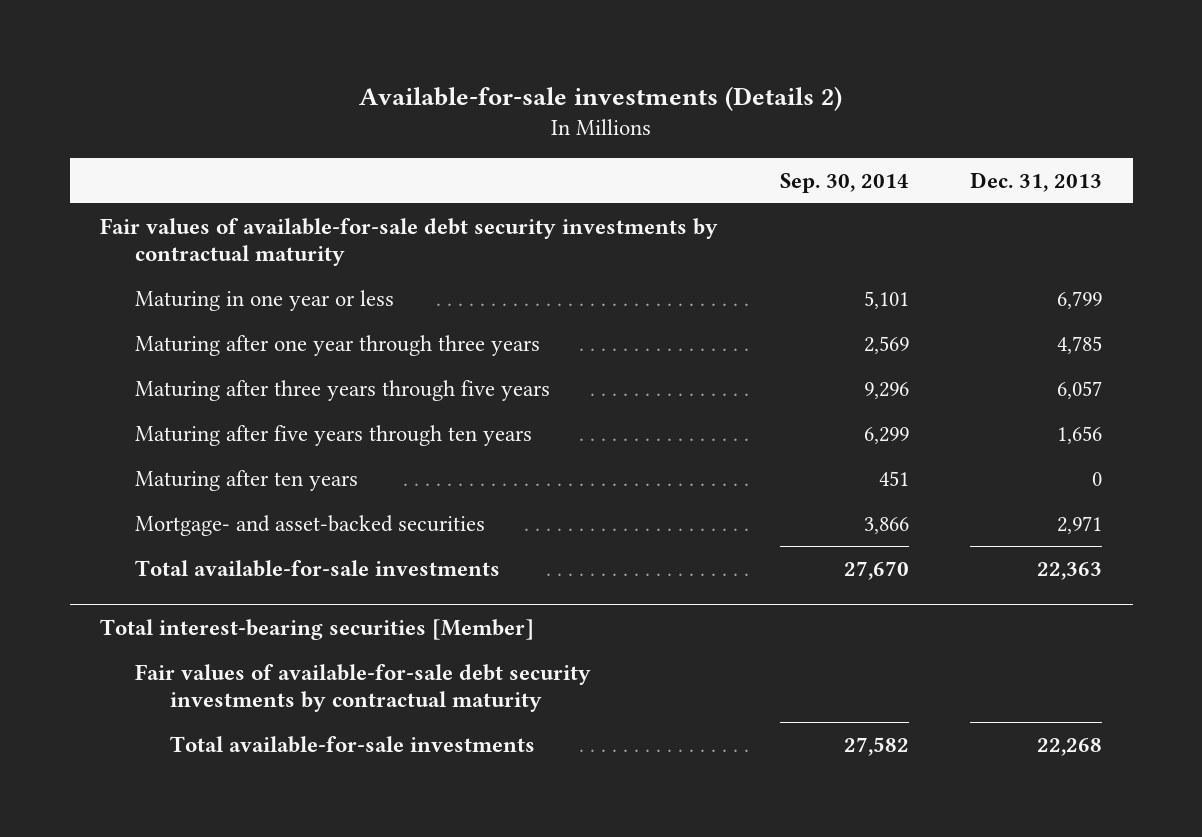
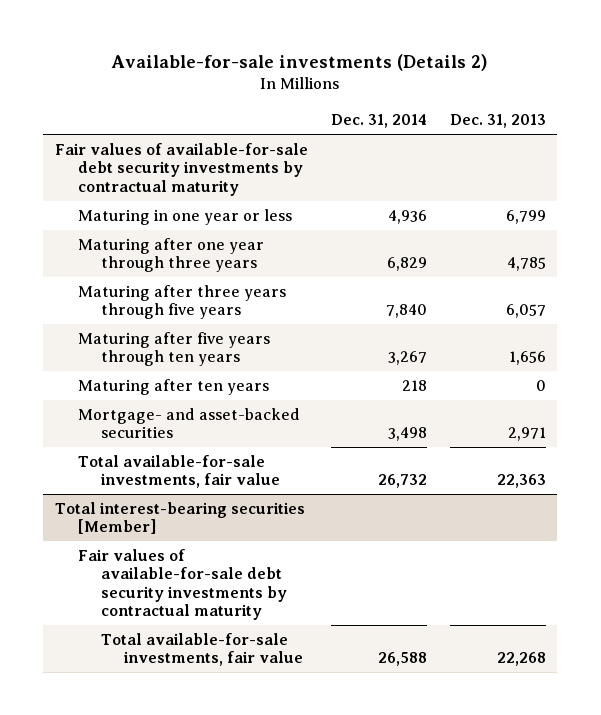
- | Sep. 30, 2014 | Dec. 31, 2013
+ | Dec. 31, 2014 | Dec. 31, 2013
- Total available-for-sale investments | 27,670 | 22,363
+ Total available-for-sale investments, fair value | 26,732 | 22,363
@ Total interest-bearing securities [Member]
- Total available-for-sale investments | 27,582 | 22,268
+ Total available-for-sale investments, fair value | 26,588 | 22,268

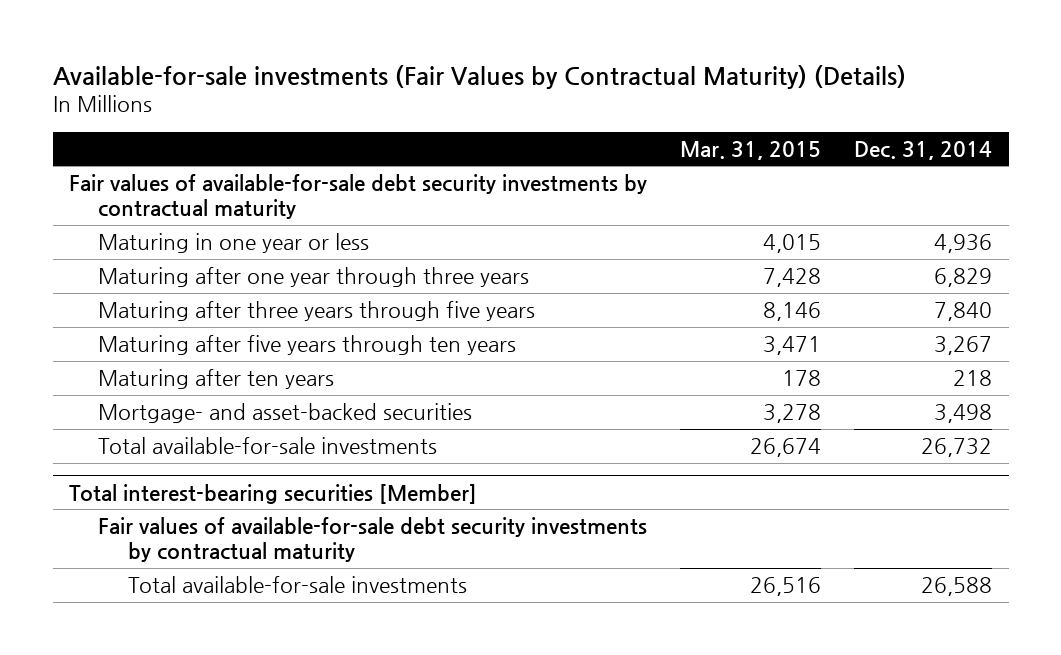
- Available-for-sale investments (Details 2)
+ Available-for-sale investments (Fair Values by Contractual Maturity) (Details)
- | Dec. 31, 2014 | Dec. 31, 2013
+ | Mar. 31, 2015 | Dec. 31, 2014
- Total available-for-sale investments, fair value | 26,732 | 22,363
+ Total available-for-sale investments | 26,674 | 26,732
@ Total interest-bearing securities [Member]
- Total available-for-sale investments, fair value | 26,588 | 22,268
+ Total available-for-sale investments | 26,516 | 26,588

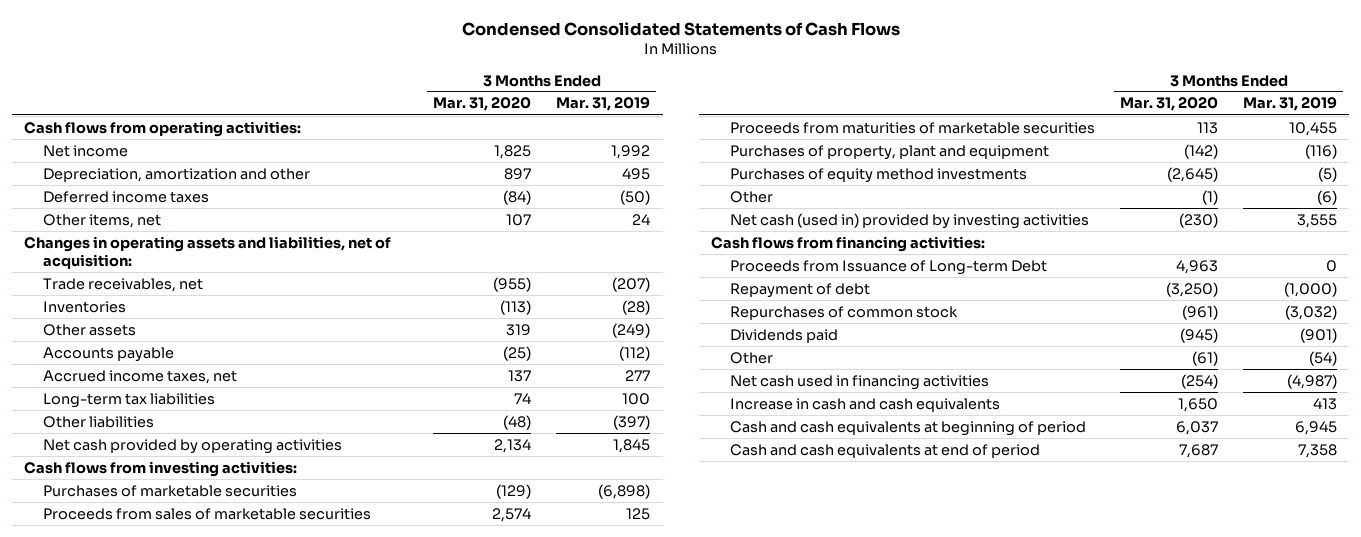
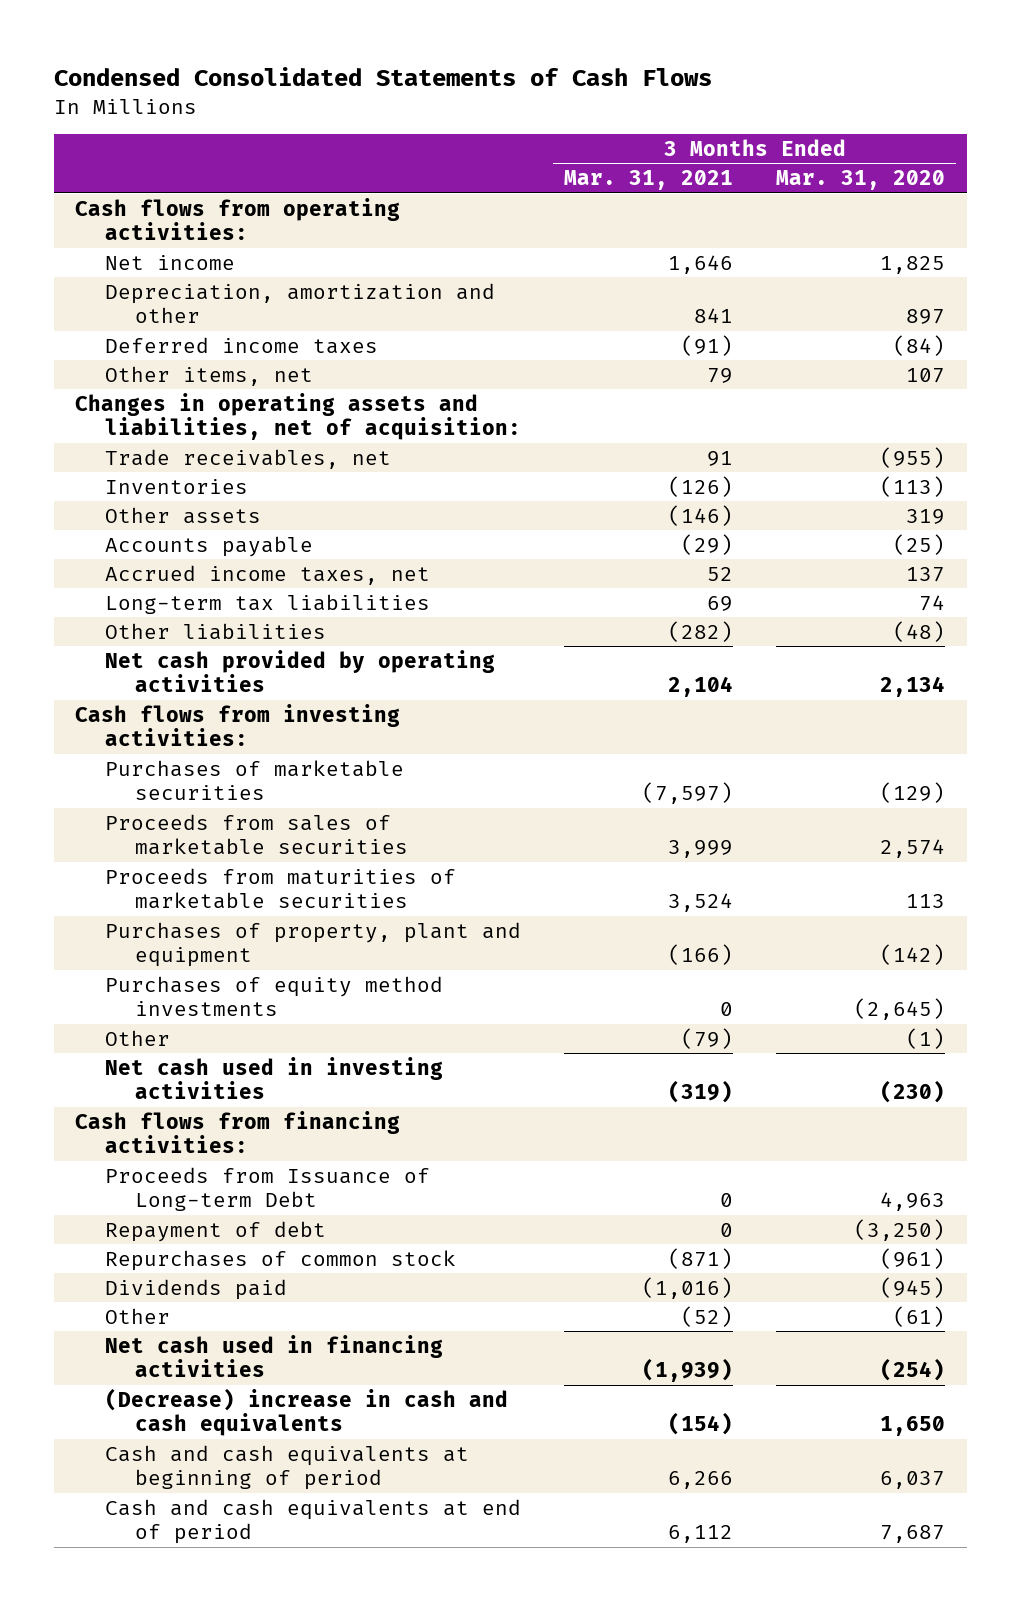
- | 3 Months Ended Mar. 31, 2020 | 3 Months Ended Mar. 31, 2019
+ | 3 Months Ended Mar. 31, 2021 | 3 Months Ended Mar. 31, 2020
- Net cash (used in) provided by investing activities | (230) | 3,555
+ Net cash used in investing activities | (319) | (230)
- Increase in cash and cash equivalents | 1,650 | 413
+ (Decrease) increase in cash and cash equivalents | (154) | 1,650

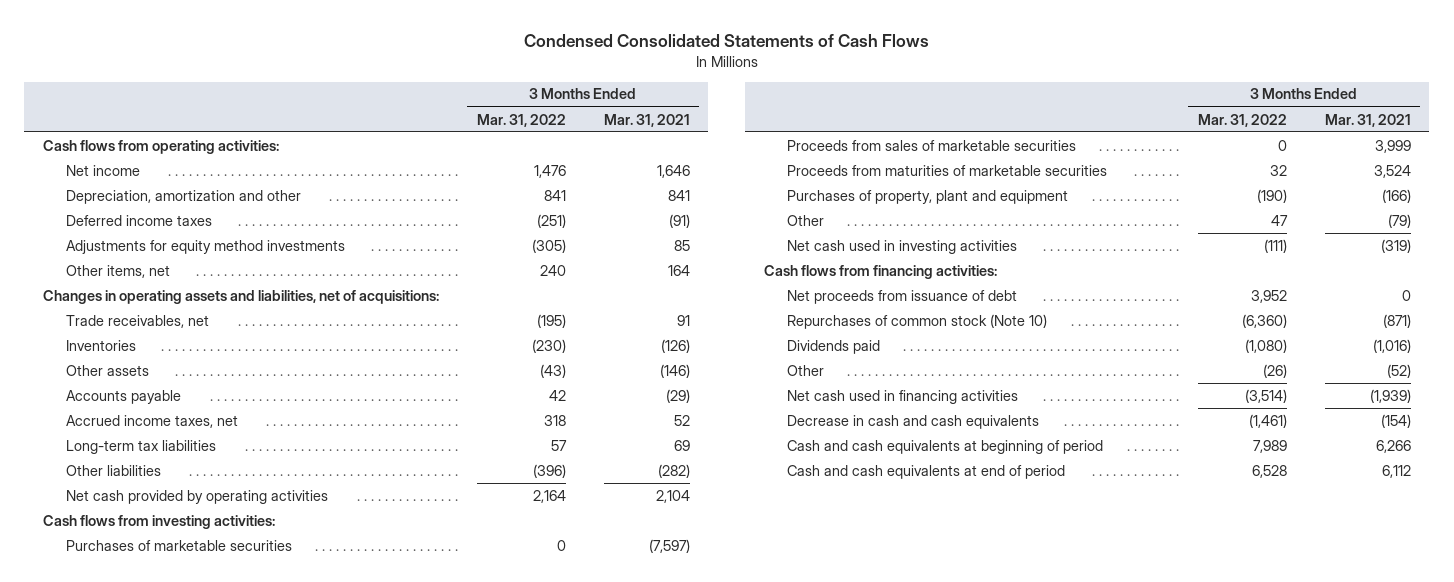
- | 3 Months Ended Mar. 31, 2021 | 3 Months Ended Mar. 31, 2020
+ | 3 Months Ended Mar. 31, 2022 | 3 Months Ended Mar. 31, 2021
- Other items, net | 79 | 107
- Changes in operating assets and liabilities, net of acquisition:
+ Adjustments for equity method investments | (305) | 85
+ Other items, net | 240 | 164
+ Changes in operating assets and liabilities, net of acquisitions:
- Purchases of equity method investments | 0 | (2,645)
- Proceeds from Issuance of Long-term Debt | 0 | 4,963
- Repayment of debt | 0 | (3,250)
- Repurchases of common stock | (871) | (961)
+ Net proceeds from issuance of debt | 3,952 | 0
+ Repurchases of common stock (Note 10) | (6,360) | (871)
- (Decrease) increase in cash and cash equivalents | (154) | 1,650
+ Decrease in cash and cash equivalents | (1,461) | (154)

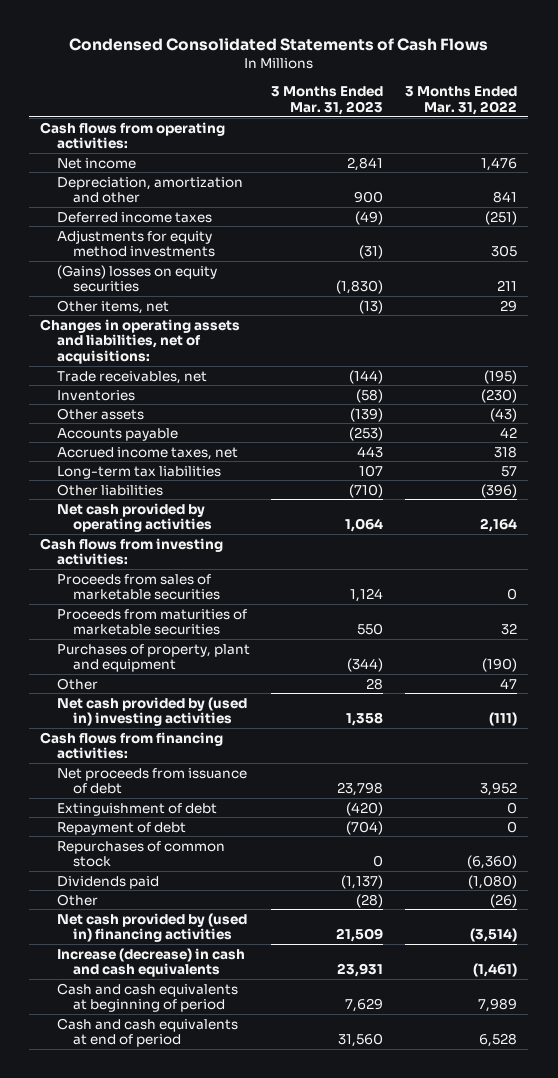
- | 3 Months Ended Mar. 31, 2022 | 3 Months Ended Mar. 31, 2021
+ | 3 Months Ended Mar. 31, 2023 | 3 Months Ended Mar. 31, 2022
- Adjustments for equity method investments | (305) | 85
- Other items, net | 240 | 164
+ Adjustments for equity method investments | (31) | 305
+ (Gains) losses on equity securities | (1,830) | 211
+ Other items, net | (13) | 29
- Purchases of marketable securities | 0 | (7,597)
- Net cash used in investing activities | (111) | (319)
+ Net cash provided by (used in) investing activities | 1,358 | (111)
- Repurchases of common stock (Note 10) | (6,360) | (871)
+ Extinguishment of debt | (420) | 0
+ Repayment of debt | (704) | 0
+ Repurchases of common stock | 0 | (6,360)
- Net cash used in financing activities | (3,514) | (1,939)
- Decrease in cash and cash equivalents | (1,461) | (154)
+ Net cash provided by (used in) financing activities | 21,509 | (3,514)
+ Increase (decrease) in cash and cash equivalents | 23,931 | (1,461)

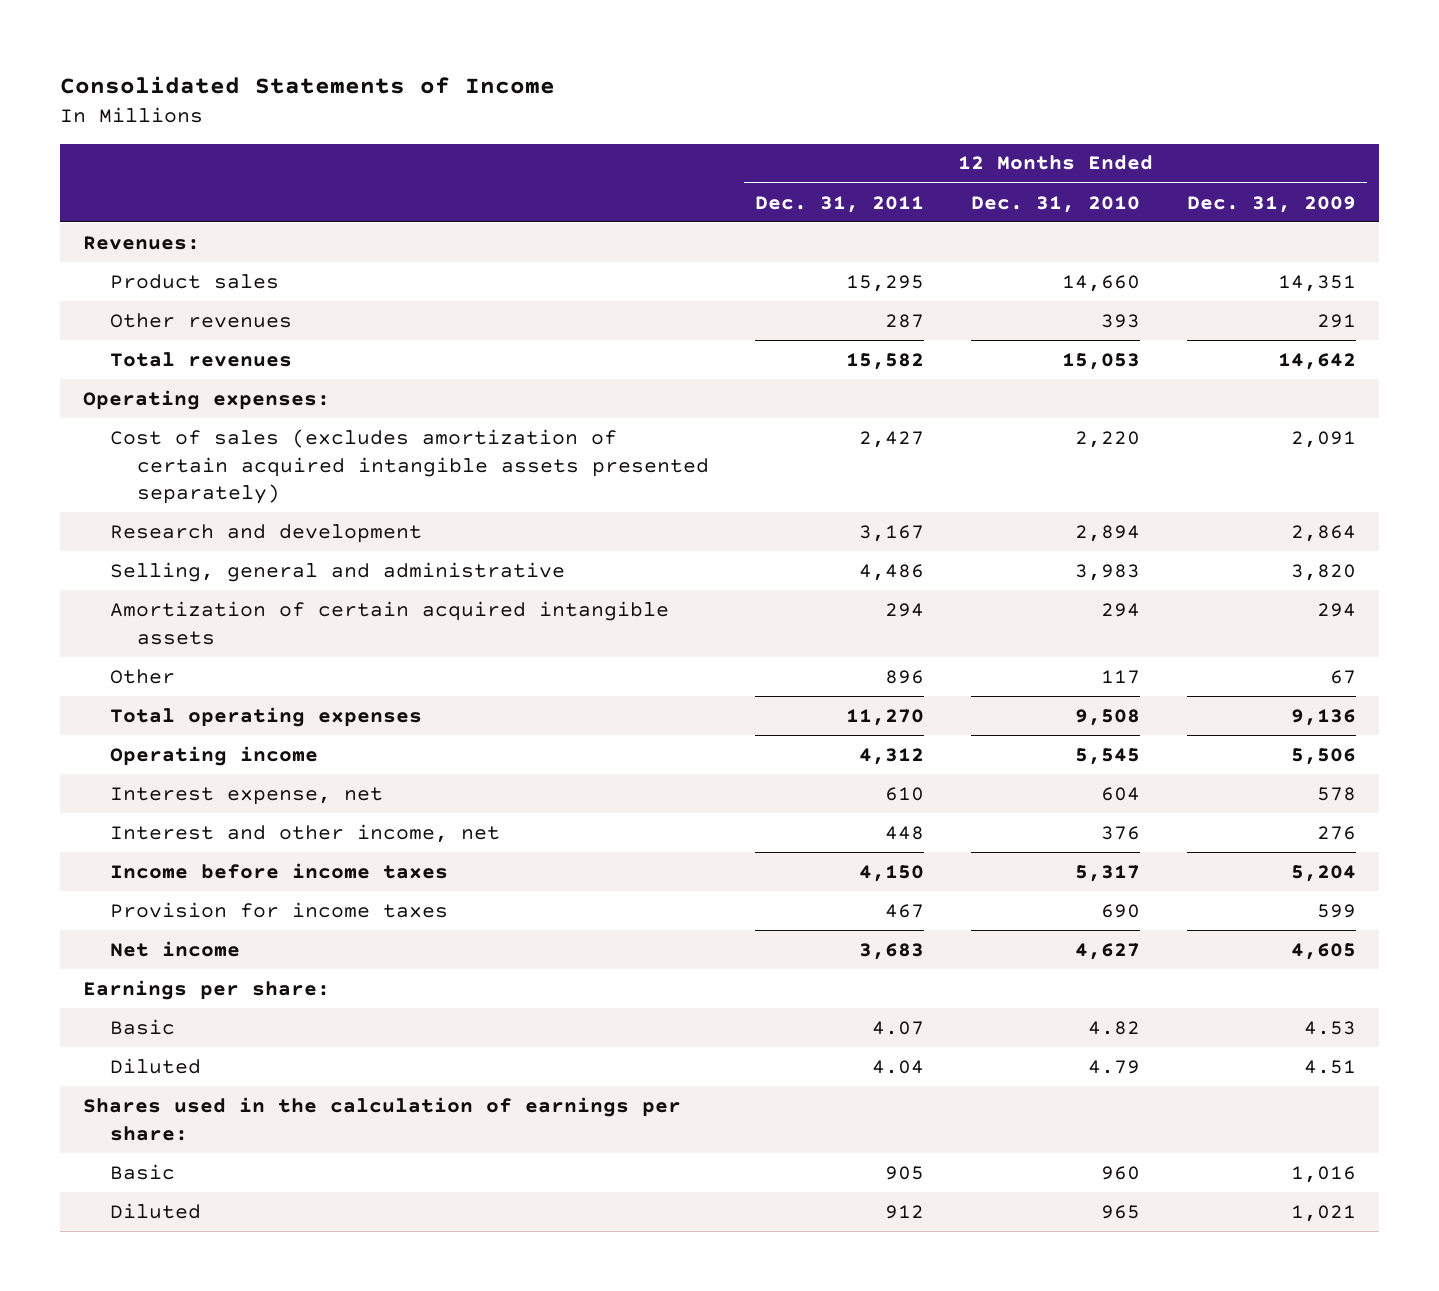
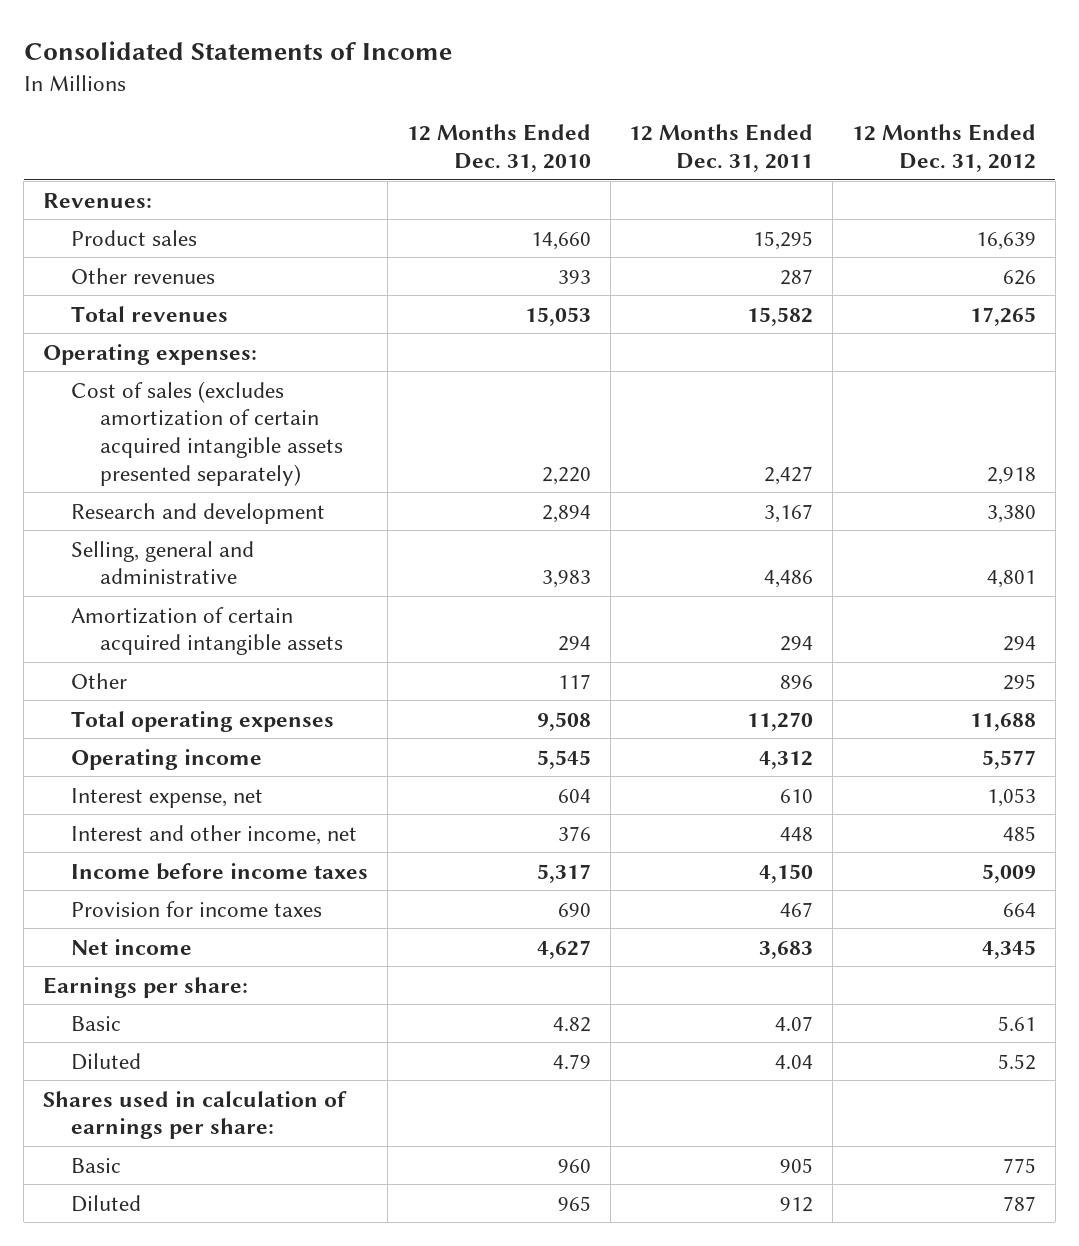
- | 12 Months Ended Dec. 31, 2011 | 12 Months Ended Dec. 31, 2010 | 12 Months Ended Dec. 31, 2009
+ | 12 Months Ended Dec. 31, 2010 | 12 Months Ended Dec. 31, 2011 | 12 Months Ended Dec. 31, 2012
- Shares used in the calculation of earnings per share:
+ Shares used in calculation of earnings per share:

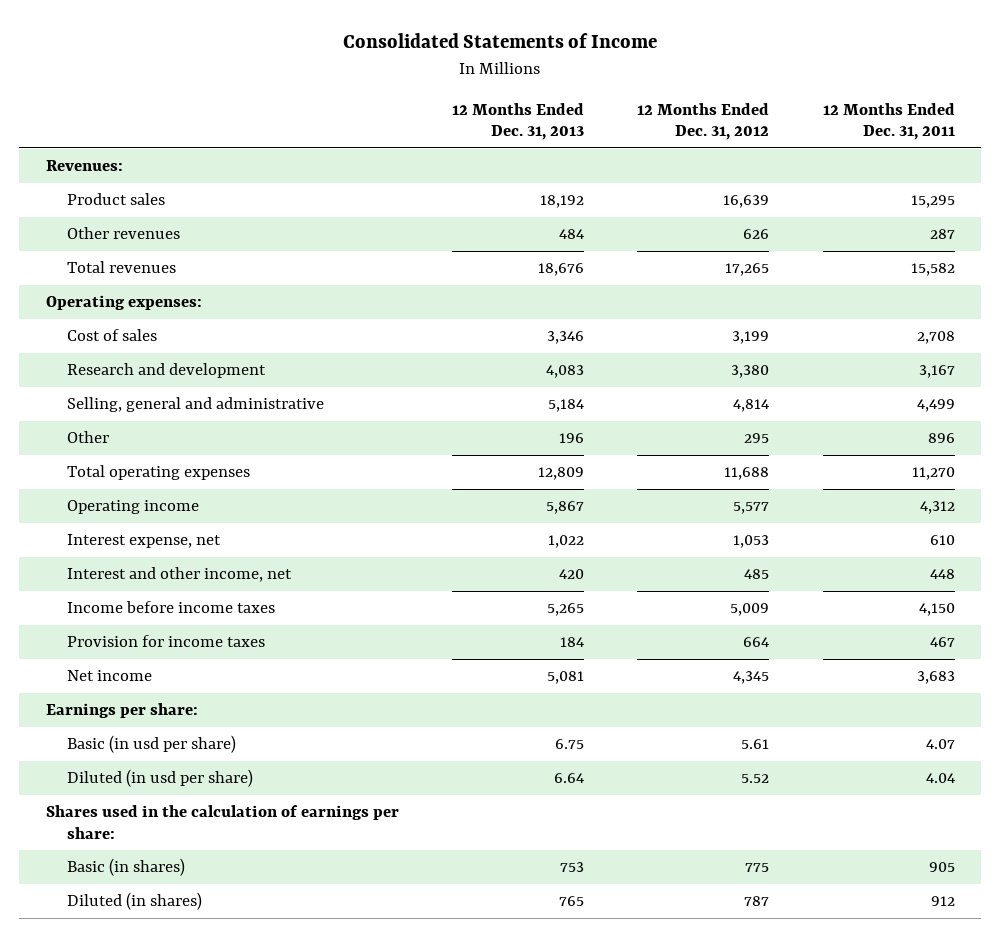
- | 12 Months Ended Dec. 31, 2010 | 12 Months Ended Dec. 31, 2011 | 12 Months Ended Dec. 31, 2012
+ | 12 Months Ended Dec. 31, 2013 | 12 Months Ended Dec. 31, 2012 | 12 Months Ended Dec. 31, 2011
- Cost of sales (excludes amortization of certain acquired intangible assets presented separately) | 2,220 | 2,427 | 2,918
+ Cost of sales | 3,346 | 3,199 | 2,708
- Selling, general and administrative | 3,983 | 4,486 | 4,801
- Amortization of certain acquired intangible assets | 294 | 294 | 294
+ Selling, general and administrative | 5,184 | 4,814 | 4,499
- Basic | 4.82 | 4.07 | 5.61
- Diluted | 4.79 | 4.04 | 5.52
- Shares used in calculation of earnings per share:
- Basic | 960 | 905 | 775
- Diluted | 965 | 912 | 787
+ Basic (in usd per share) | 6.75 | 5.61 | 4.07
+ Diluted (in usd per share) | 6.64 | 5.52 | 4.04
+ Shares used in the calculation of earnings per share:
+ Basic (in shares) | 753 | 775 | 905
+ Diluted (in shares) | 765 | 787 | 912

